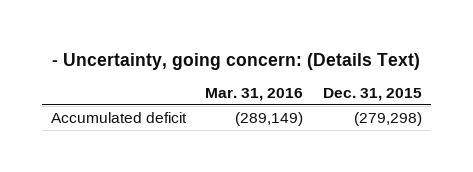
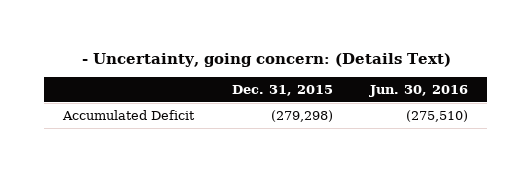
- | Mar. 31, 2016 | Dec. 31, 2015
+ | Dec. 31, 2015 | Jun. 30, 2016
- Accumulated deficit | (289,149) | (279,298)
+ Accumulated Deficit | (279,298) | (275,510)

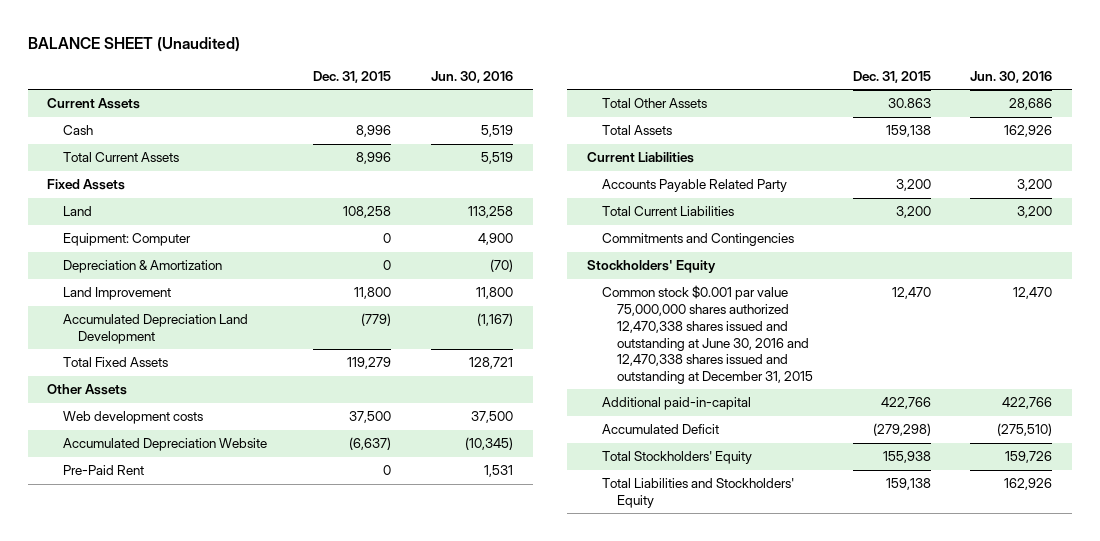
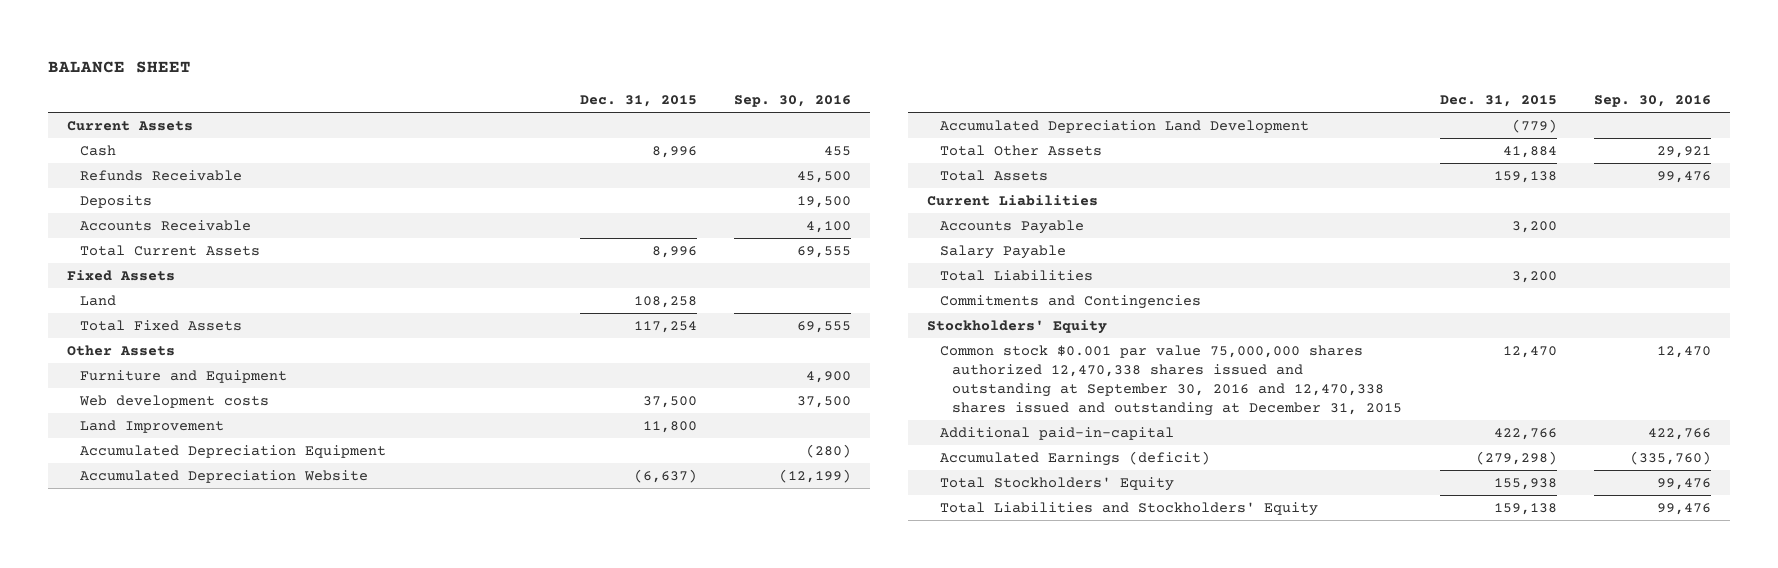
- BALANCE SHEET (Unaudited)
+ BALANCE SHEET
- | Dec. 31, 2015 | Jun. 30, 2016
+ | Dec. 31, 2015 | Sep. 30, 2016
+ Refunds Receivable | | 45,500
+ Deposits | | 19,500
+ Accounts Receivable | | 4,100
- Equipment: Computer | 0 | 4,900
- Depreciation & Amortization | 0 | (70)
- Total Fixed Assets | 119,279 | 128,721
+ Total Fixed Assets | 117,254 | 69,555
+ Furniture and Equipment | | 4,900
moved down: Land Improvement | 11,800 |
+ Accumulated Depreciation Equipment | | (280)
- Pre-Paid Rent | 0 | 1,531
- Total Other Assets | 30.863 | 28,686
moved down: Accumulated Depreciation Land Development | (779) |
+ Total Other Assets | 41,884 | 29,921
- Accounts Payable Related Party | 3,200 | 3,200
- Total Current Liabilities | 3,200 | 3,200
+ Accounts Payable | 3,200 |
+ Salary Payable
+ Total Liabilities | 3,200 |
- Common stock $0.001 par value 75,000,000 shares authorized 12,470,338 shares issued and outstanding at June 30, 2016 and 12,470,338 shares issued and outstanding at December 31, 2015 | 12,470 | 12,470
+ Common stock $0.001 par value 75,000,000 shares authorized 12,470,338 shares issued and outstanding at September 30, 2016 and 12,470,338 shares issued and outstanding at December 31, 2015 | 12,470 | 12,470
- Accumulated Deficit | (279,298) | (275,510)
+ Accumulated Earnings (deficit) | (279,298) | (335,760)

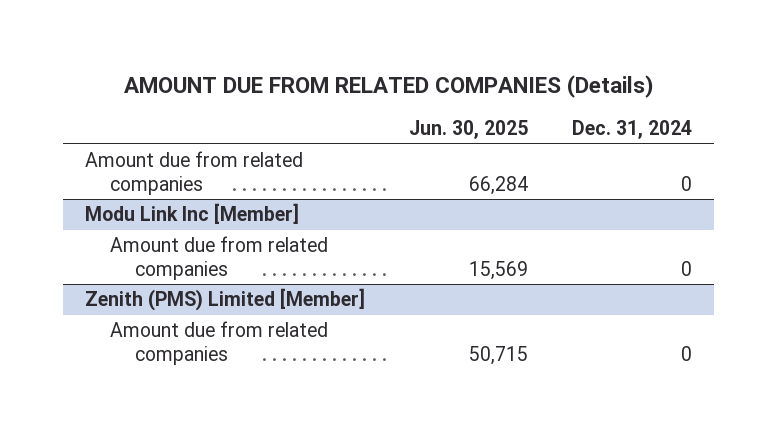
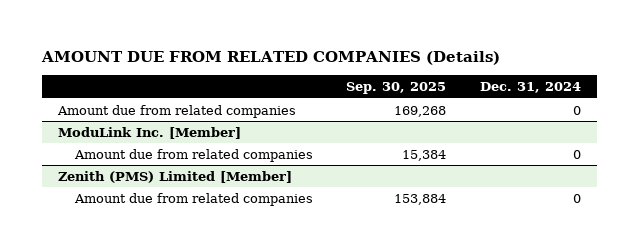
- | Jun. 30, 2025 | Dec. 31, 2024
+ | Sep. 30, 2025 | Dec. 31, 2024
- Modu Link Inc [Member]
+ ModuLink Inc. [Member]

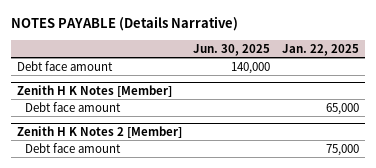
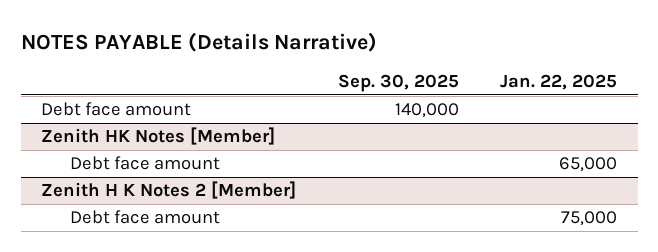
- | Jun. 30, 2025 | Jan. 22, 2025
+ | Sep. 30, 2025 | Jan. 22, 2025
- Zenith H K Notes [Member]
+ Zenith HK Notes [Member]

